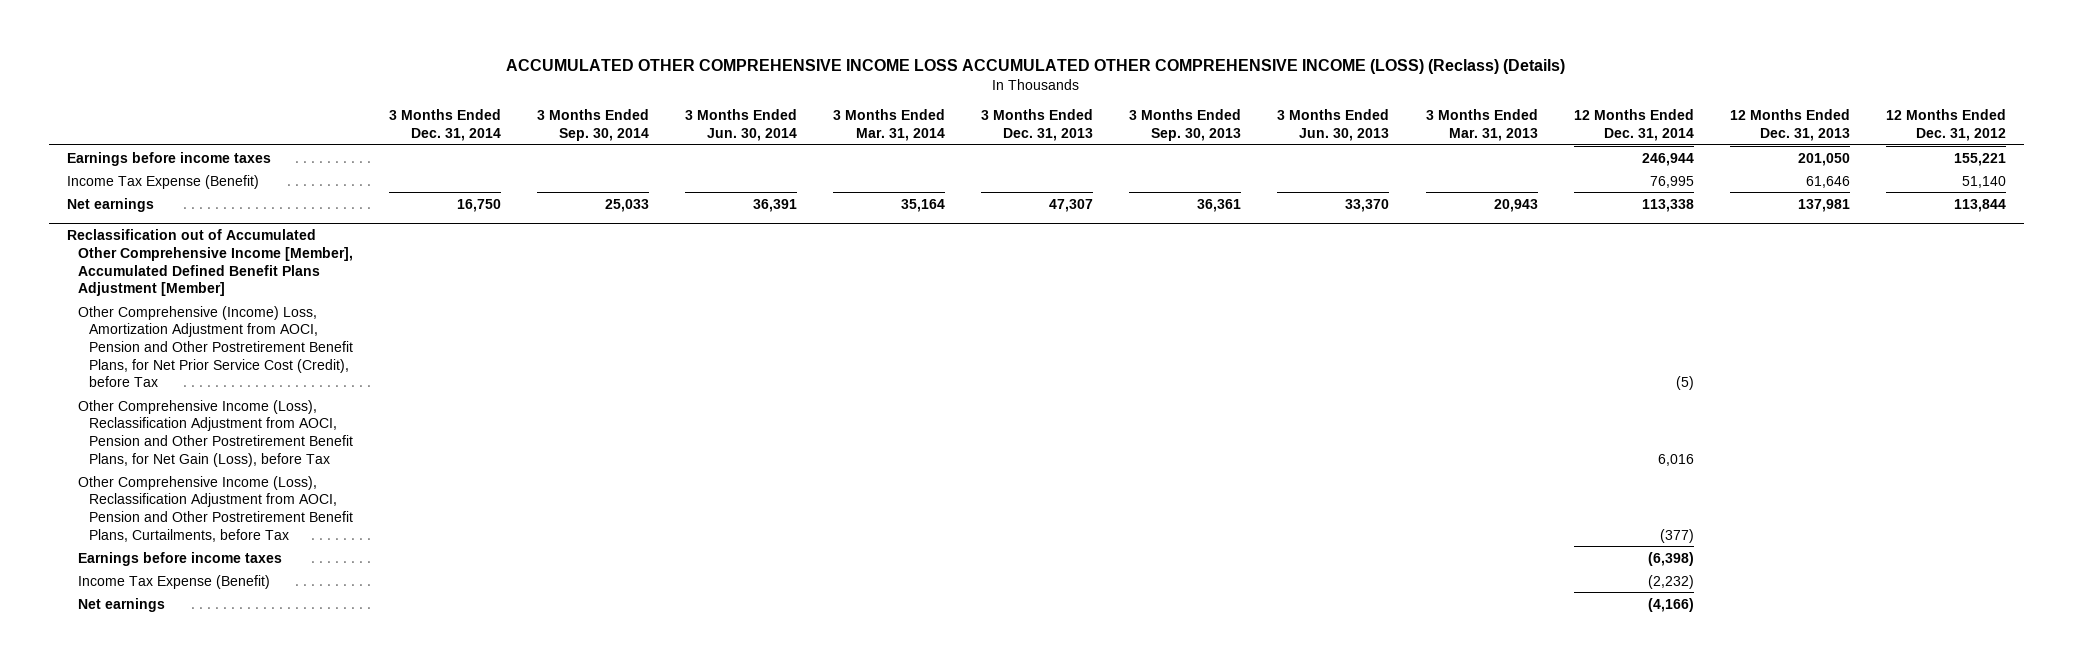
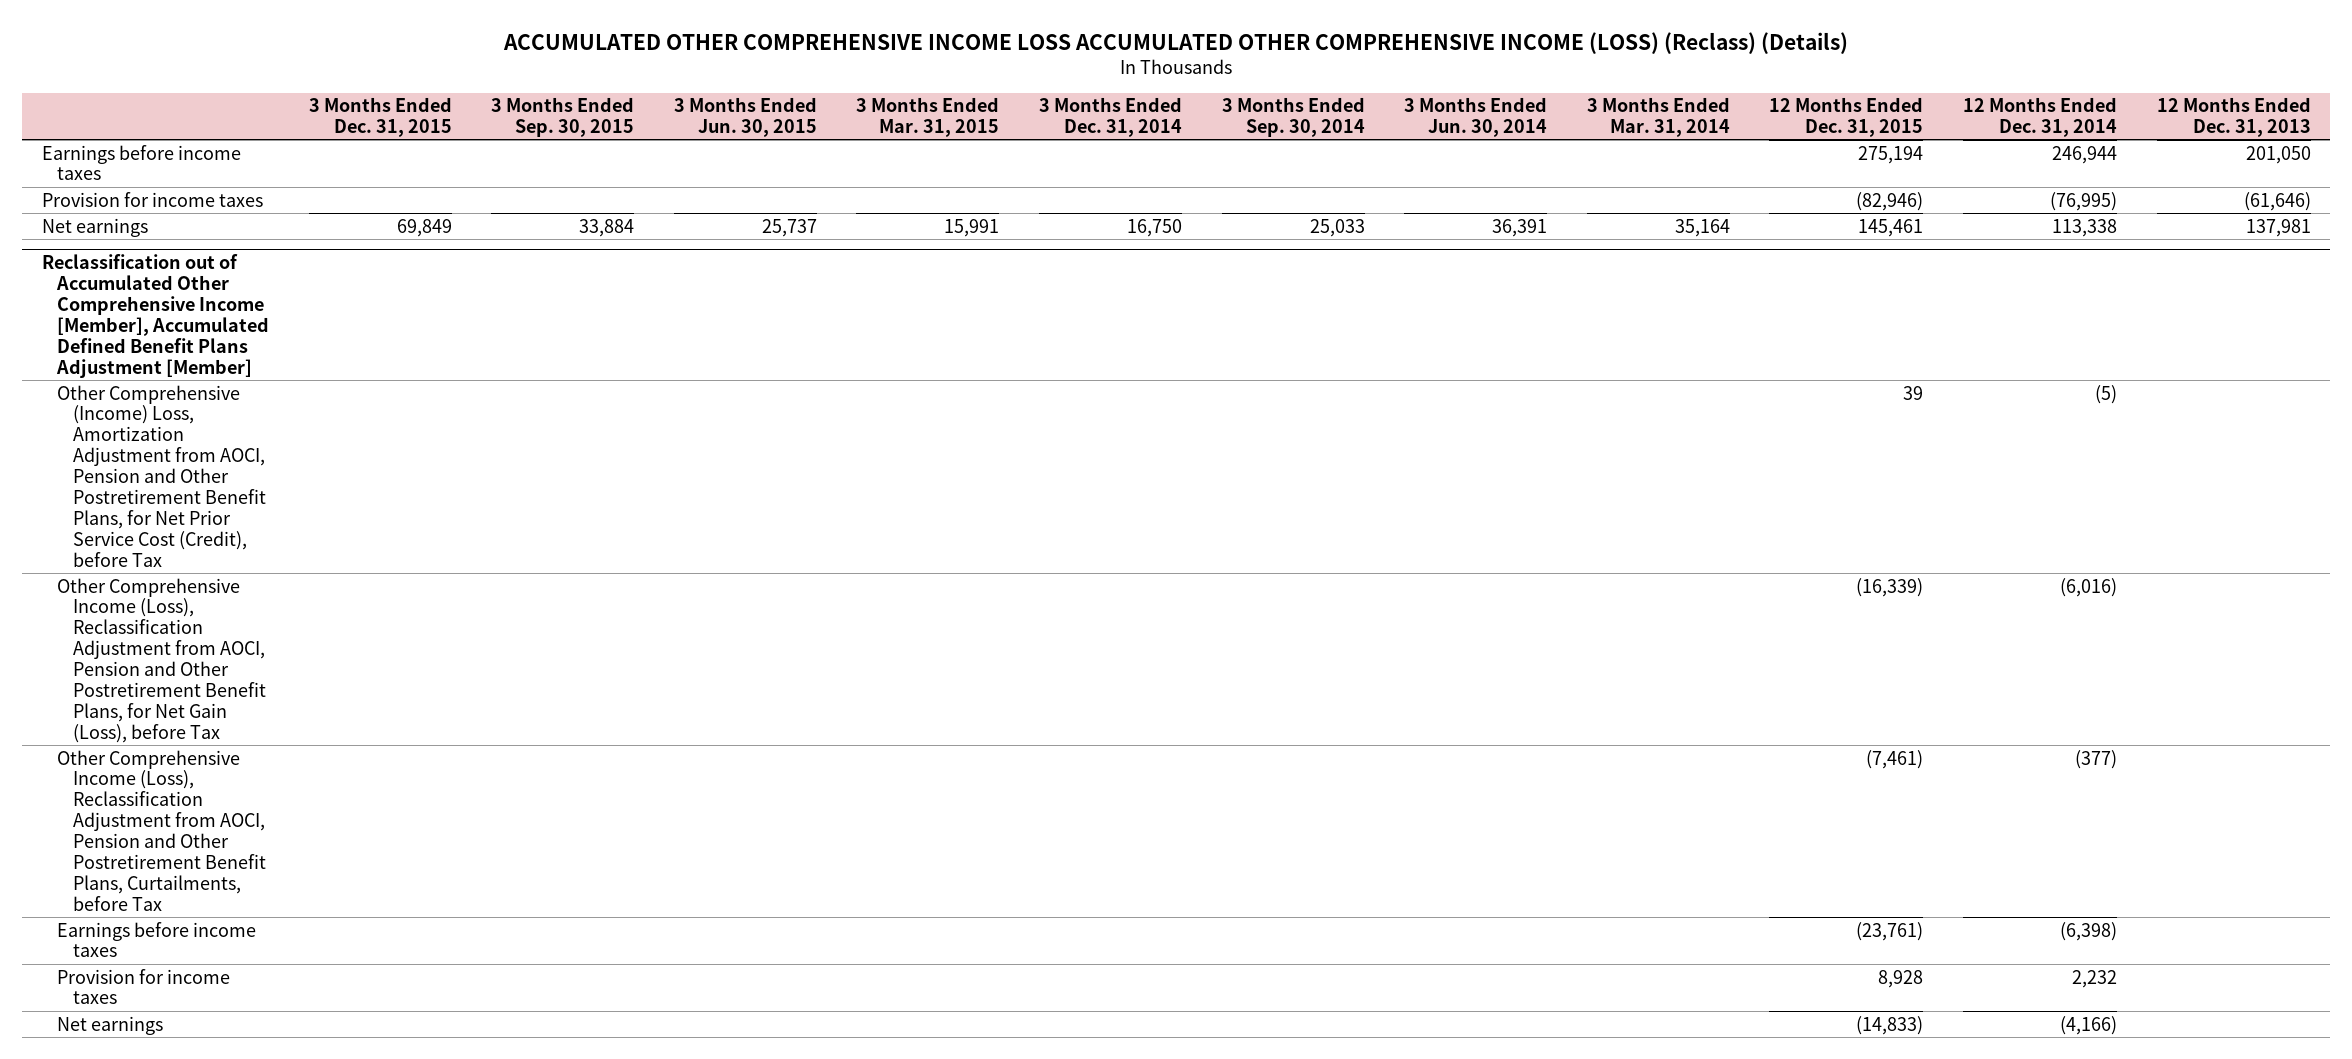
- | 3 Months Ended Dec. 31, 2014 | 3 Months Ended Sep. 30, 2014 | 3 Months Ended Jun. 30, 2014 | 3 Months Ended Mar. 31, 2014 | 3 Months Ended Dec. 31, 2013 | 3 Months Ended Sep. 30, 2013 | 3 Months Ended Jun. 30, 2013 | 3 Months Ended Mar. 31, 2013 | 12 Months Ended Dec. 31, 2014 | 12 Months Ended Dec. 31, 2013 | 12 Months Ended Dec. 31, 2012
+ | 3 Months Ended Dec. 31, 2015 | 3 Months Ended Sep. 30, 2015 | 3 Months Ended Jun. 30, 2015 | 3 Months Ended Mar. 31, 2015 | 3 Months Ended Dec. 31, 2014 | 3 Months Ended Sep. 30, 2014 | 3 Months Ended Jun. 30, 2014 | 3 Months Ended Mar. 31, 2014 | 12 Months Ended Dec. 31, 2015 | 12 Months Ended Dec. 31, 2014 | 12 Months Ended Dec. 31, 2013
- Income Tax Expense (Benefit) | | | | | | | | | 76,995 | 61,646 | 51,140
+ Provision for income taxes | | | | | | | | | (82,946) | (76,995) | (61,646)
@ Reclassification out of Accumulated Other Comprehensive Income [Member], Accumulated Defined Benefit Plans Adjustment [Member]
- Other Comprehensive Income (Loss), Reclassification Adjustment from AOCI, Pension and Other Postretirement Benefit Plans, for Net Gain (Loss), before Tax | | | | | | | | | 6,016 | |
+ Other Comprehensive Income (Loss), Reclassification Adjustment from AOCI, Pension and Other Postretirement Benefit Plans, for Net Gain (Loss), before Tax | | | | | | | | | (16,339) | (6,016) |
- Income Tax Expense (Benefit) | | | | | | | | | (2,232) | |
+ Provision for income taxes | | | | | | | | | 8,928 | 2,232 |

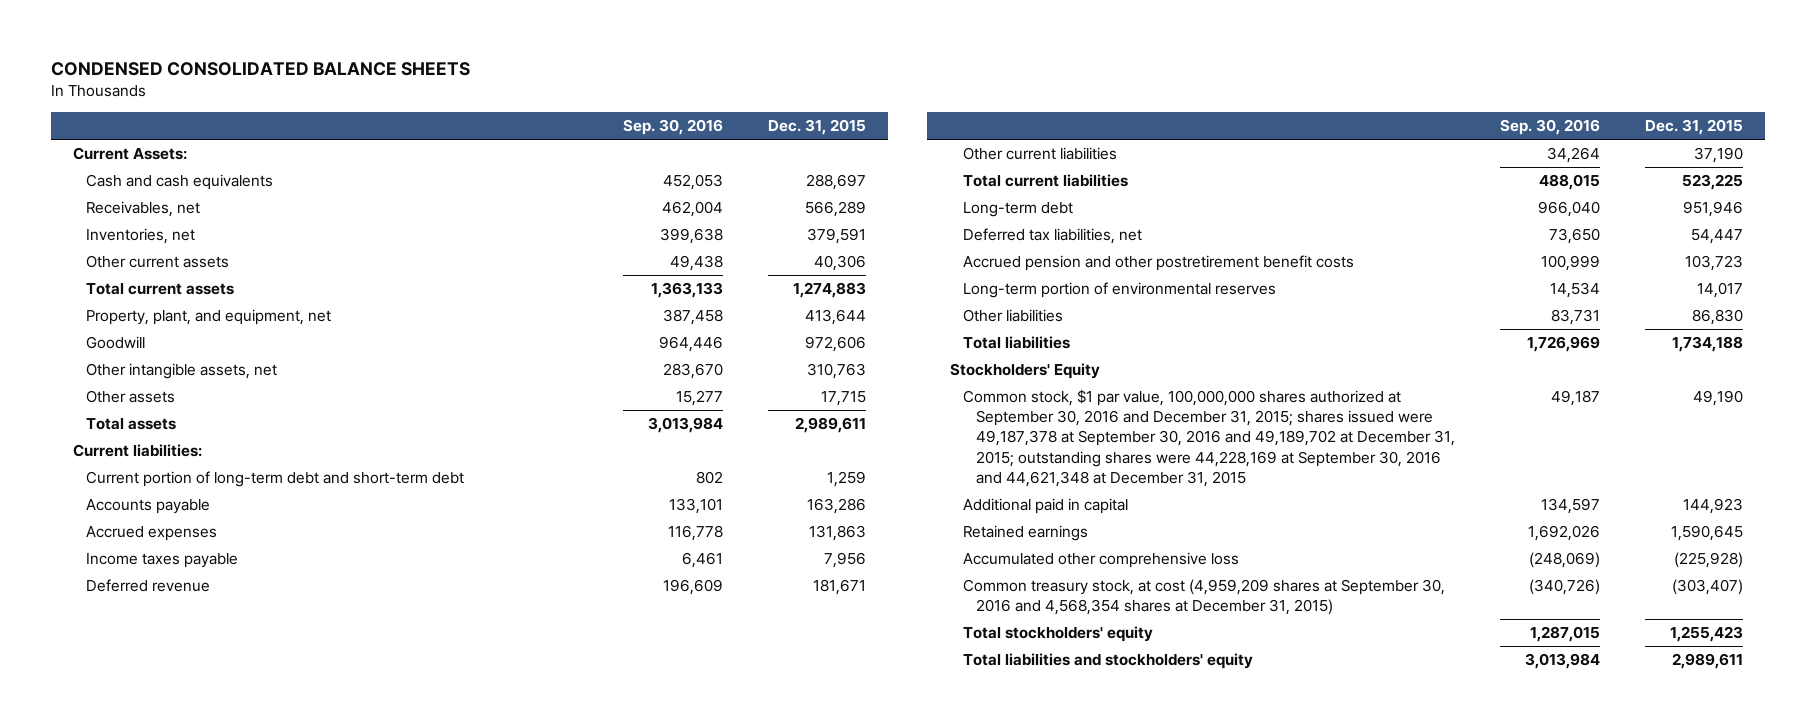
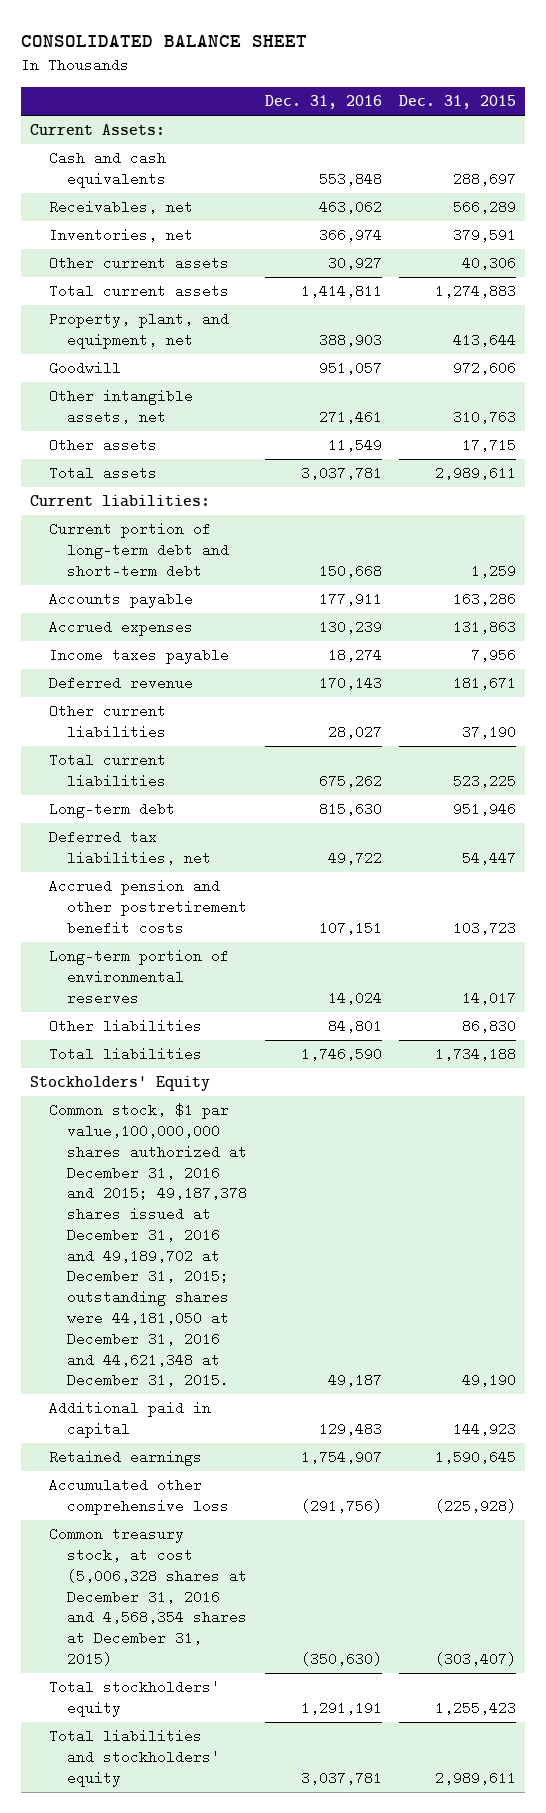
- CONDENSED CONSOLIDATED BALANCE SHEETS
+ CONSOLIDATED BALANCE SHEET
- | Sep. 30, 2016 | Dec. 31, 2015
+ | Dec. 31, 2016 | Dec. 31, 2015
- Common stock, $1 par value, 100,000,000 shares authorized at September 30, 2016 and December 31, 2015; shares issued were 49,187,378 at September 30, 2016 and 49,189,702 at December 31, 2015; outstanding shares were 44,228,169 at September 30, 2016 and 44,621,348 at December 31, 2015 | 49,187 | 49,190
+ Common stock, $1 par value,100,000,000 shares authorized at December 31, 2016 and 2015; 49,187,378 shares issued at December 31, 2016 and 49,189,702 at December 31, 2015; outstanding shares were 44,181,050 at December 31, 2016 and 44,621,348 at December 31, 2015. | 49,187 | 49,190
- Common treasury stock, at cost (4,959,209 shares at September 30, 2016 and 4,568,354 shares at December 31, 2015) | (340,726) | (303,407)
+ Common treasury stock, at cost (5,006,328 shares at December 31, 2016 and 4,568,354 shares at December 31, 2015) | (350,630) | (303,407)

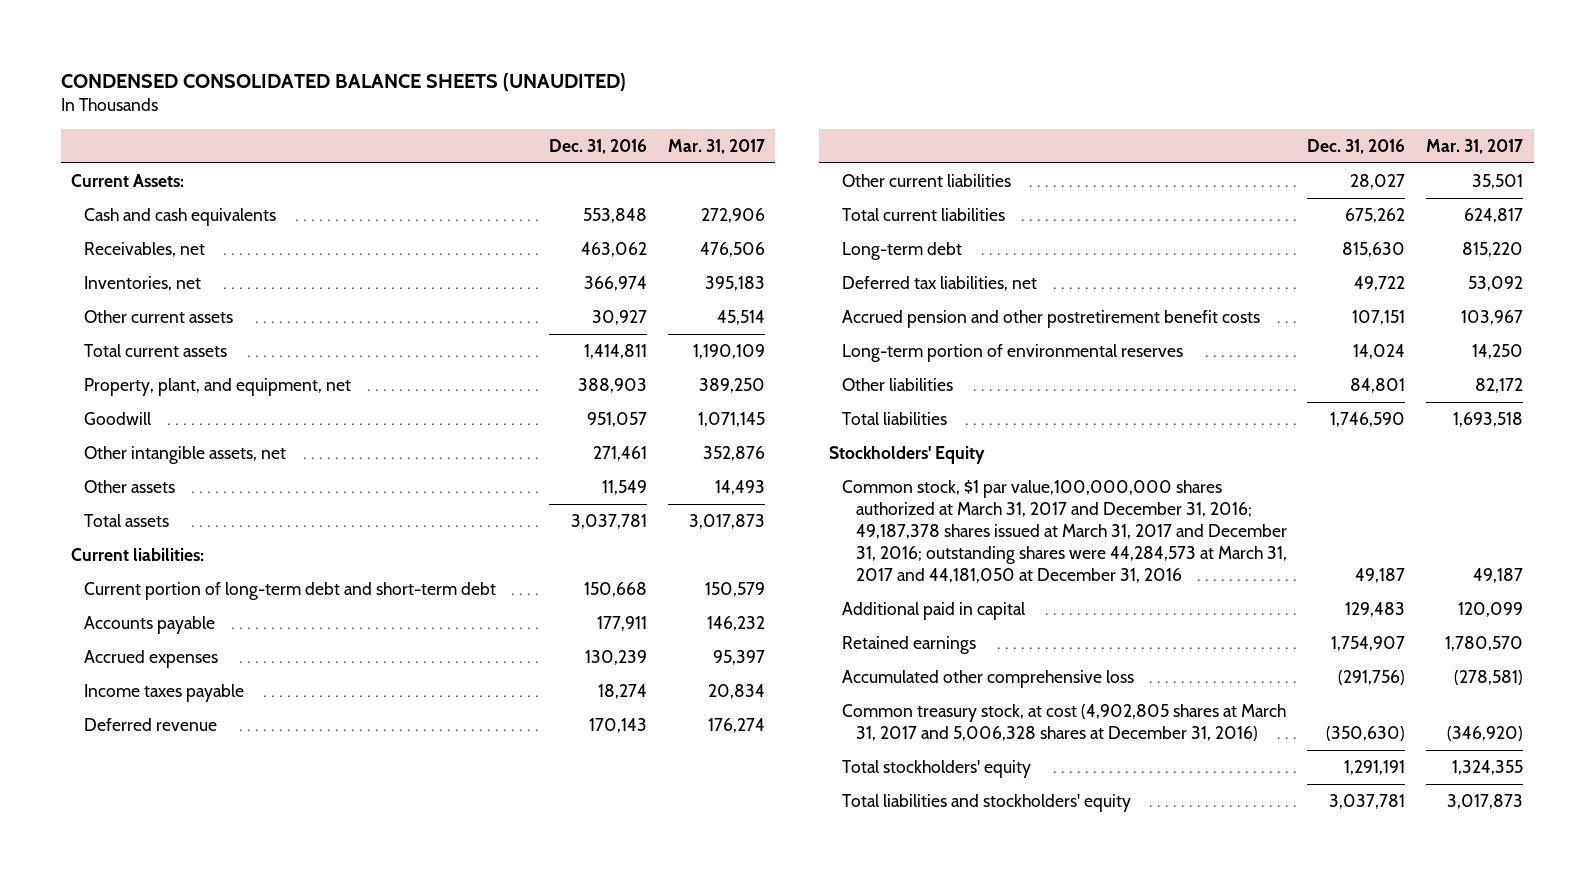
- CONSOLIDATED BALANCE SHEET
+ CONDENSED CONSOLIDATED BALANCE SHEETS (UNAUDITED)
- | Dec. 31, 2016 | Dec. 31, 2015
+ | Dec. 31, 2016 | Mar. 31, 2017
- Common stock, $1 par value,100,000,000 shares authorized at December 31, 2016 and 2015; 49,187,378 shares issued at December 31, 2016 and 49,189,702 at December 31, 2015; outstanding shares were 44,181,050 at December 31, 2016 and 44,621,348 at December 31, 2015. | 49,187 | 49,190
+ Common stock, $1 par value,100,000,000 shares authorized at March 31, 2017 and December 31, 2016; 49,187,378 shares issued at March 31, 2017 and December 31, 2016; outstanding shares were 44,284,573 at March 31, 2017 and 44,181,050 at December 31, 2016 | 49,187 | 49,187
- Common treasury stock, at cost (5,006,328 shares at December 31, 2016 and 4,568,354 shares at December 31, 2015) | (350,630) | (303,407)
+ Common treasury stock, at cost (4,902,805 shares at March 31, 2017 and 5,006,328 shares at December 31, 2016) | (350,630) | (346,920)

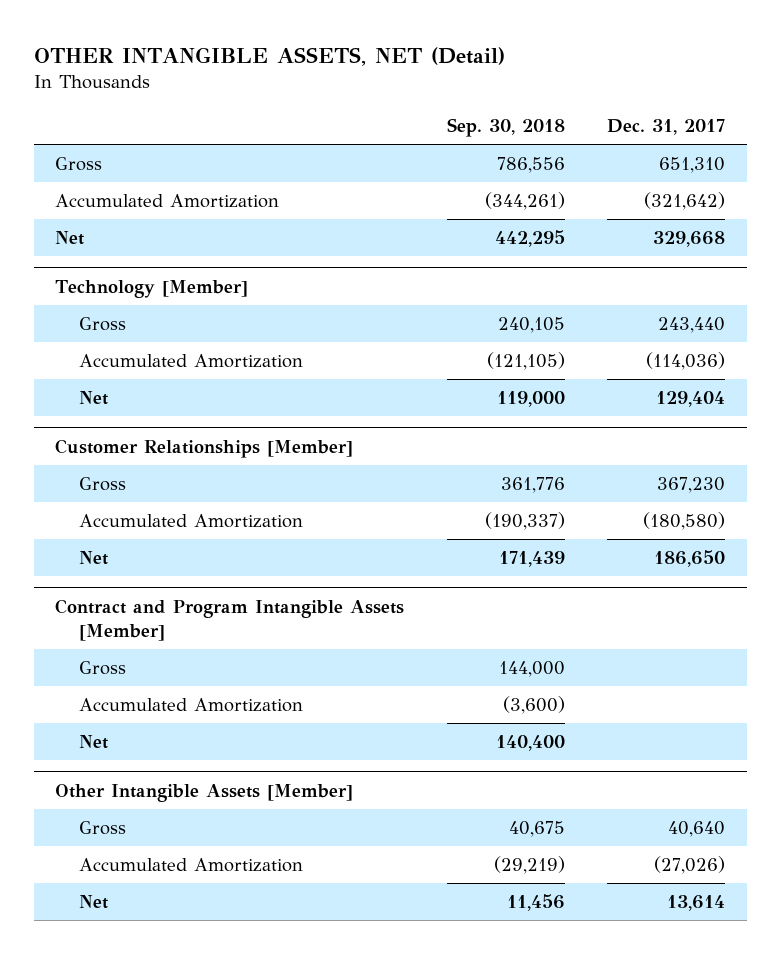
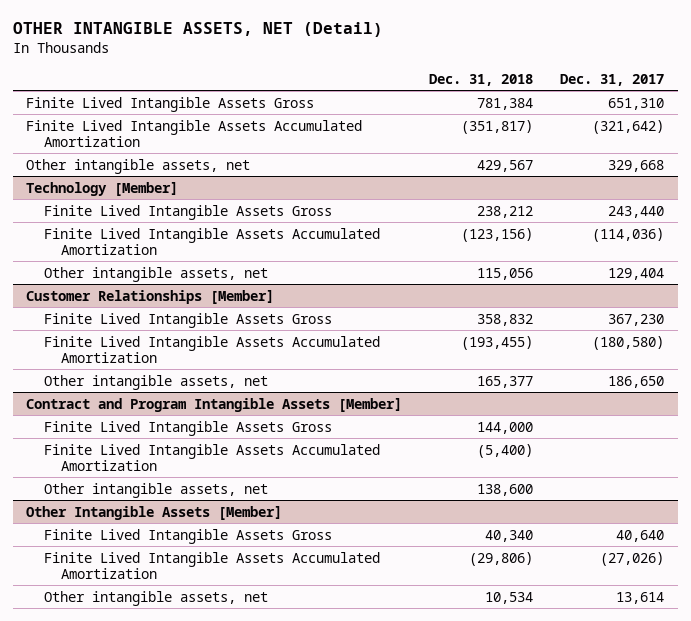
- | Sep. 30, 2018 | Dec. 31, 2017
+ | Dec. 31, 2018 | Dec. 31, 2017
- Gross | 786,556 | 651,310
- Accumulated Amortization | (344,261) | (321,642)
- Net | 442,295 | 329,668
+ Finite Lived Intangible Assets Gross | 781,384 | 651,310
+ Finite Lived Intangible Assets Accumulated Amortization | (351,817) | (321,642)
+ Other intangible assets, net | 429,567 | 329,668
@ Technology [Member]
- Gross | 240,105 | 243,440
- Accumulated Amortization | (121,105) | (114,036)
- Net | 119,000 | 129,404
+ Finite Lived Intangible Assets Gross | 238,212 | 243,440
+ Finite Lived Intangible Assets Accumulated Amortization | (123,156) | (114,036)
+ Other intangible assets, net | 115,056 | 129,404
@ Customer Relationships [Member]
- Gross | 361,776 | 367,230
- Accumulated Amortization | (190,337) | (180,580)
- Net | 171,439 | 186,650
+ Finite Lived Intangible Assets Gross | 358,832 | 367,230
+ Finite Lived Intangible Assets Accumulated Amortization | (193,455) | (180,580)
+ Other intangible assets, net | 165,377 | 186,650
@ Contract and Program Intangible Assets [Member]
- Gross | 144,000 |
- Accumulated Amortization | (3,600) |
- Net | 140,400 |
+ Finite Lived Intangible Assets Gross | 144,000 |
+ Finite Lived Intangible Assets Accumulated Amortization | (5,400) |
+ Other intangible assets, net | 138,600 |
@ Other Intangible Assets [Member]
- Gross | 40,675 | 40,640
- Accumulated Amortization | (29,219) | (27,026)
- Net | 11,456 | 13,614
+ Finite Lived Intangible Assets Gross | 40,340 | 40,640
+ Finite Lived Intangible Assets Accumulated Amortization | (29,806) | (27,026)
+ Other intangible assets, net | 10,534 | 13,614

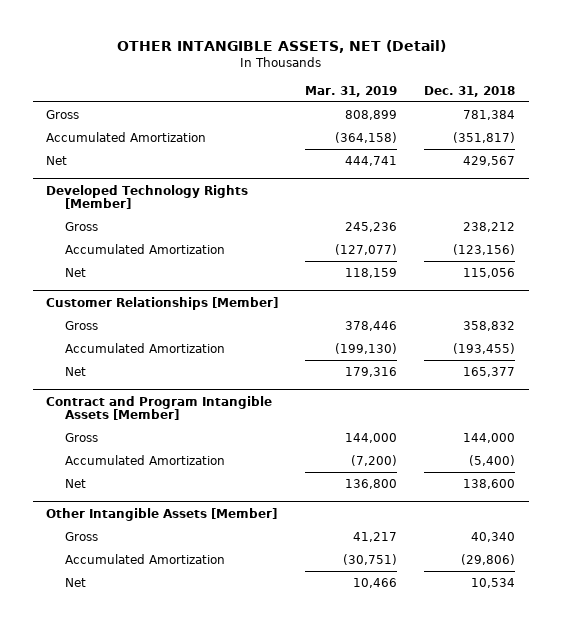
- | Dec. 31, 2018 | Dec. 31, 2017
+ | Mar. 31, 2019 | Dec. 31, 2018
- Finite Lived Intangible Assets Gross | 781,384 | 651,310
- Finite Lived Intangible Assets Accumulated Amortization | (351,817) | (321,642)
- Other intangible assets, net | 429,567 | 329,668
- Technology [Member]
- Finite Lived Intangible Assets Gross | 238,212 | 243,440
- Finite Lived Intangible Assets Accumulated Amortization | (123,156) | (114,036)
- Other intangible assets, net | 115,056 | 129,404
+ Gross | 808,899 | 781,384
+ Accumulated Amortization | (364,158) | (351,817)
+ Net | 444,741 | 429,567
+ Developed Technology Rights [Member]
+ Gross | 245,236 | 238,212
+ Accumulated Amortization | (127,077) | (123,156)
+ Net | 118,159 | 115,056
@ Customer Relationships [Member]
- Finite Lived Intangible Assets Gross | 358,832 | 367,230
- Finite Lived Intangible Assets Accumulated Amortization | (193,455) | (180,580)
- Other intangible assets, net | 165,377 | 186,650
+ Gross | 378,446 | 358,832
+ Accumulated Amortization | (199,130) | (193,455)
+ Net | 179,316 | 165,377
@ Contract and Program Intangible Assets [Member]
- Finite Lived Intangible Assets Gross | 144,000 |
- Finite Lived Intangible Assets Accumulated Amortization | (5,400) |
- Other intangible assets, net | 138,600 |
+ Gross | 144,000 | 144,000
+ Accumulated Amortization | (7,200) | (5,400)
+ Net | 136,800 | 138,600
@ Other Intangible Assets [Member]
- Finite Lived Intangible Assets Gross | 40,340 | 40,640
- Finite Lived Intangible Assets Accumulated Amortization | (29,806) | (27,026)
- Other intangible assets, net | 10,534 | 13,614
+ Gross | 41,217 | 40,340
+ Accumulated Amortization | (30,751) | (29,806)
+ Net | 10,466 | 10,534

